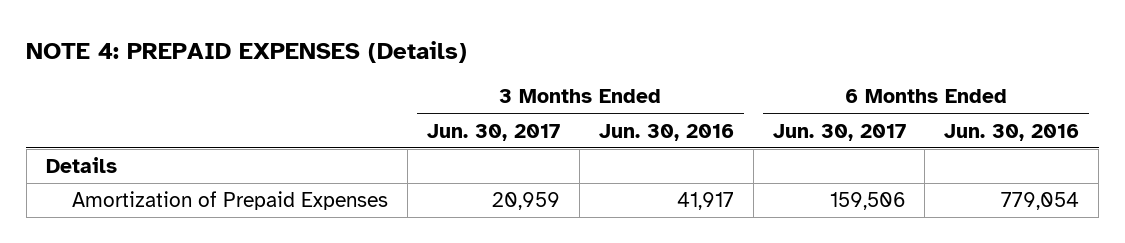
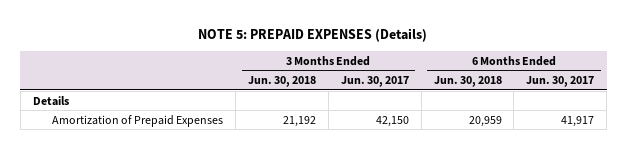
- NOTE 4: PREPAID EXPENSES (Details)
+ NOTE 5: PREPAID EXPENSES (Details)
- | 3 Months Ended Jun. 30, 2017 | 3 Months Ended Jun. 30, 2016 | 6 Months Ended Jun. 30, 2017 | 6 Months Ended Jun. 30, 2016
+ | 3 Months Ended Jun. 30, 2018 | 3 Months Ended Jun. 30, 2017 | 6 Months Ended Jun. 30, 2018 | 6 Months Ended Jun. 30, 2017
- Amortization of Prepaid Expenses | 20,959 | 41,917 | 159,506 | 779,054
+ Amortization of Prepaid Expenses | 21,192 | 42,150 | 20,959 | 41,917

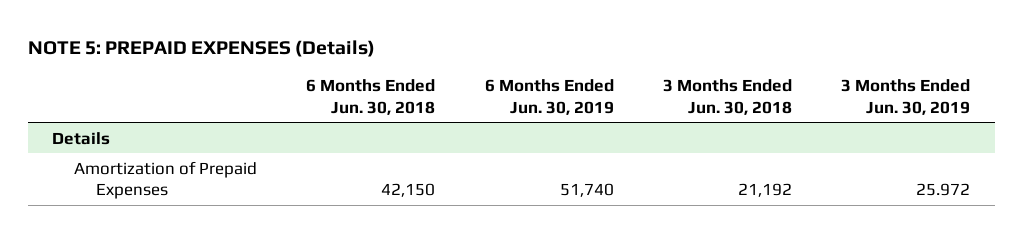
- | 3 Months Ended Jun. 30, 2018 | 3 Months Ended Jun. 30, 2017 | 6 Months Ended Jun. 30, 2018 | 6 Months Ended Jun. 30, 2017
+ | 6 Months Ended Jun. 30, 2018 | 6 Months Ended Jun. 30, 2019 | 3 Months Ended Jun. 30, 2018 | 3 Months Ended Jun. 30, 2019
- Amortization of Prepaid Expenses | 21,192 | 42,150 | 20,959 | 41,917
+ Amortization of Prepaid Expenses | 42,150 | 51,740 | 21,192 | 25.972

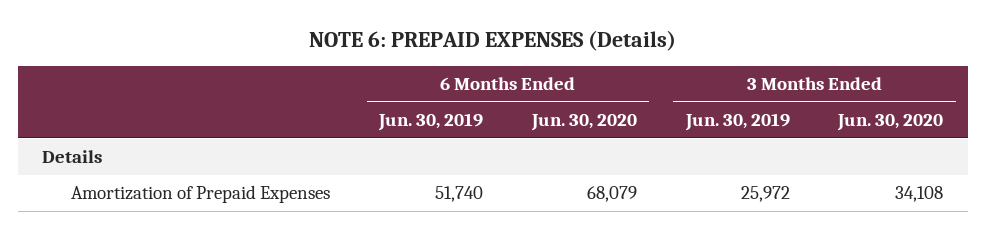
- NOTE 5: PREPAID EXPENSES (Details)
+ NOTE 6: PREPAID EXPENSES (Details)
- | 6 Months Ended Jun. 30, 2018 | 6 Months Ended Jun. 30, 2019 | 3 Months Ended Jun. 30, 2018 | 3 Months Ended Jun. 30, 2019
+ | 6 Months Ended Jun. 30, 2019 | 6 Months Ended Jun. 30, 2020 | 3 Months Ended Jun. 30, 2019 | 3 Months Ended Jun. 30, 2020
- Amortization of Prepaid Expenses | 42,150 | 51,740 | 21,192 | 25.972
+ Amortization of Prepaid Expenses | 51,740 | 68,079 | 25,972 | 34,108

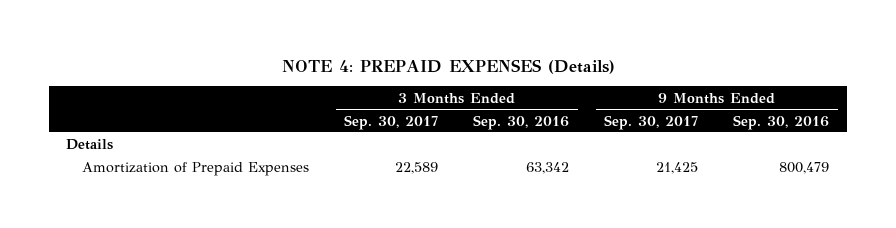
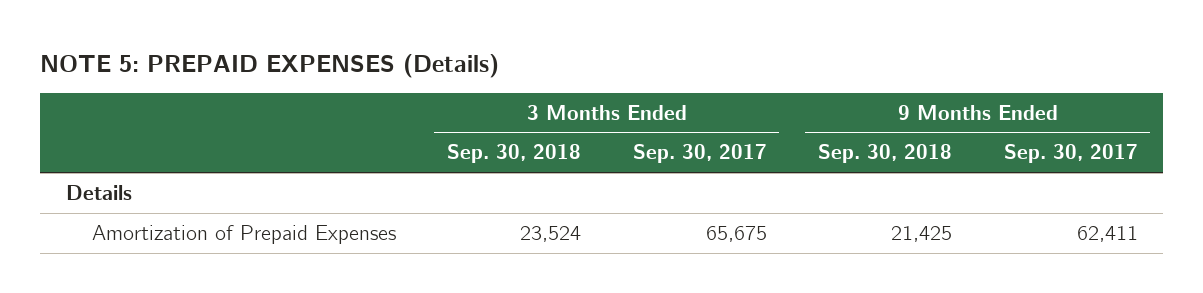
- NOTE 4: PREPAID EXPENSES (Details)
+ NOTE 5: PREPAID EXPENSES (Details)
- | 3 Months Ended Sep. 30, 2017 | 3 Months Ended Sep. 30, 2016 | 9 Months Ended Sep. 30, 2017 | 9 Months Ended Sep. 30, 2016
+ | 3 Months Ended Sep. 30, 2018 | 3 Months Ended Sep. 30, 2017 | 9 Months Ended Sep. 30, 2018 | 9 Months Ended Sep. 30, 2017
- Amortization of Prepaid Expenses | 22,589 | 63,342 | 21,425 | 800,479
+ Amortization of Prepaid Expenses | 23,524 | 65,675 | 21,425 | 62,411

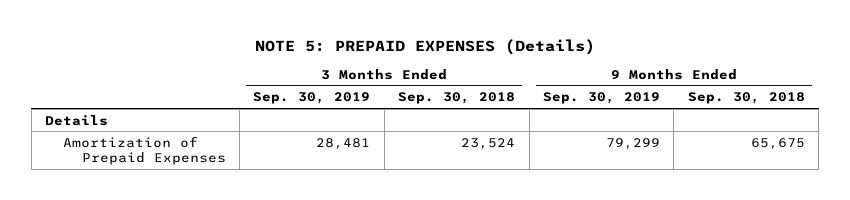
- | 3 Months Ended Sep. 30, 2018 | 3 Months Ended Sep. 30, 2017 | 9 Months Ended Sep. 30, 2018 | 9 Months Ended Sep. 30, 2017
+ | 3 Months Ended Sep. 30, 2019 | 3 Months Ended Sep. 30, 2018 | 9 Months Ended Sep. 30, 2019 | 9 Months Ended Sep. 30, 2018
- Amortization of Prepaid Expenses | 23,524 | 65,675 | 21,425 | 62,411
+ Amortization of Prepaid Expenses | 28,481 | 23,524 | 79,299 | 65,675

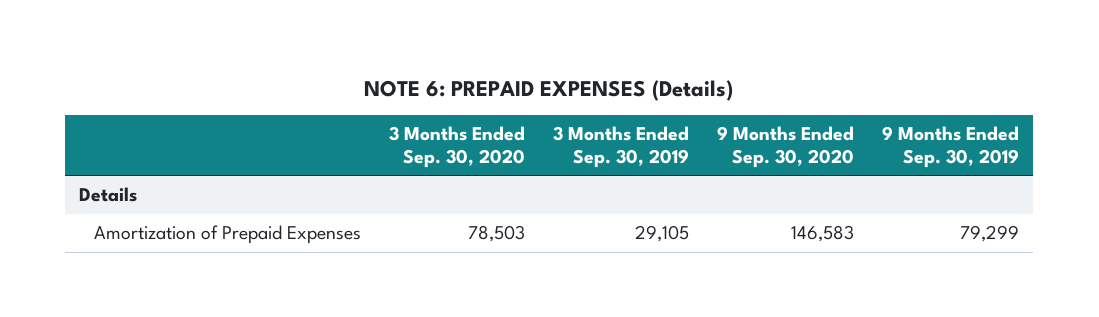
- NOTE 5: PREPAID EXPENSES (Details)
+ NOTE 6: PREPAID EXPENSES (Details)
- | 3 Months Ended Sep. 30, 2019 | 3 Months Ended Sep. 30, 2018 | 9 Months Ended Sep. 30, 2019 | 9 Months Ended Sep. 30, 2018
+ | 3 Months Ended Sep. 30, 2020 | 3 Months Ended Sep. 30, 2019 | 9 Months Ended Sep. 30, 2020 | 9 Months Ended Sep. 30, 2019
- Amortization of Prepaid Expenses | 28,481 | 23,524 | 79,299 | 65,675
+ Amortization of Prepaid Expenses | 78,503 | 29,105 | 146,583 | 79,299

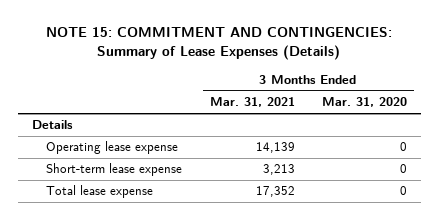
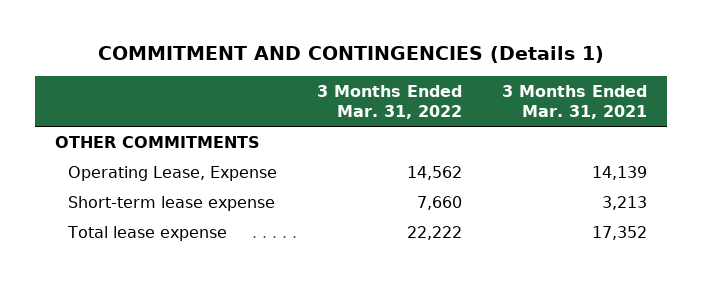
- NOTE 15: COMMITMENT AND CONTINGENCIES: Summary of Lease Expenses (Details)
+ COMMITMENT AND CONTINGENCIES (Details 1)
- | 3 Months Ended Mar. 31, 2021 | 3 Months Ended Mar. 31, 2020
+ | 3 Months Ended Mar. 31, 2022 | 3 Months Ended Mar. 31, 2021
- Details
- Operating lease expense | 14,139 | 0
+ OTHER COMMITMENTS
+ Operating Lease, Expense | 14,562 | 14,139

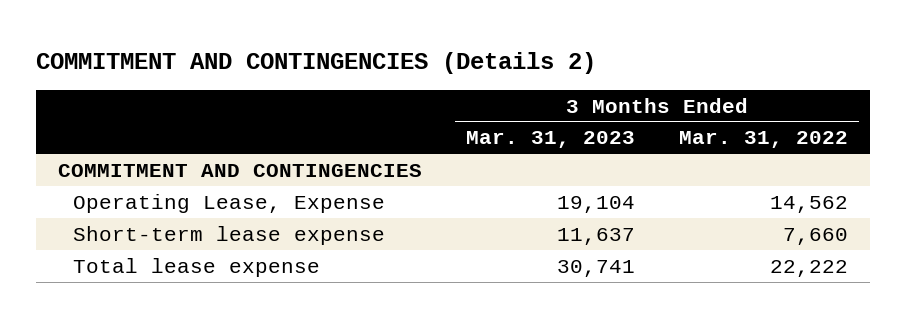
- COMMITMENT AND CONTINGENCIES (Details 1)
+ COMMITMENT AND CONTINGENCIES (Details 2)
- | 3 Months Ended Mar. 31, 2022 | 3 Months Ended Mar. 31, 2021
+ | 3 Months Ended Mar. 31, 2023 | 3 Months Ended Mar. 31, 2022
- OTHER COMMITMENTS
+ COMMITMENT AND CONTINGENCIES

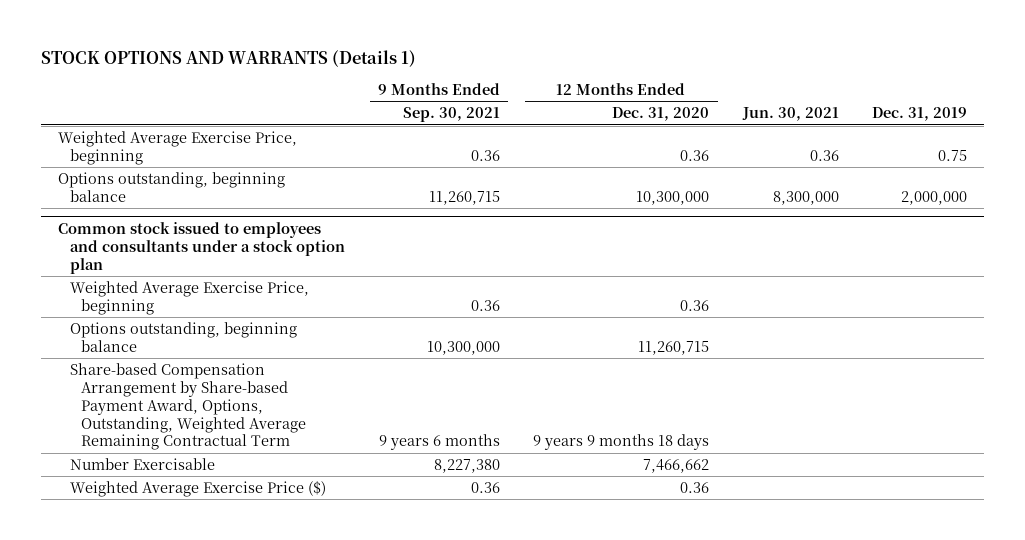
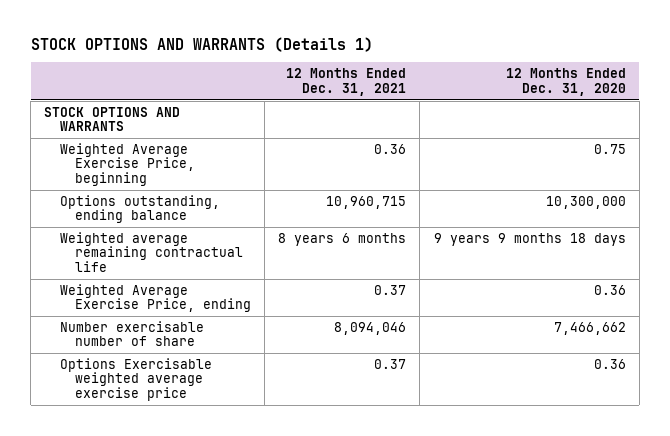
- | 9 Months Ended Sep. 30, 2021 | 12 Months Ended Dec. 31, 2020 | Jun. 30, 2021 | Dec. 31, 2019
+ | 12 Months Ended Dec. 31, 2021 | 12 Months Ended Dec. 31, 2020
- Weighted Average Exercise Price, beginning | 0.36 | 0.36 | 0.36 | 0.75
- Options outstanding, beginning balance | 11,260,715 | 10,300,000 | 8,300,000 | 2,000,000
- Common stock issued to employees and consultants under a stock option plan
- Weighted Average Exercise Price, beginning | 0.36 | 0.36 | |
- Options outstanding, beginning balance | 10,300,000 | 11,260,715 | |
- Share-based Compensation Arrangement by Share-based Payment Award, Options, Outstanding, Weighted Average Remaining Contractual Term | 9 years 6 months | 9 years 9 months 18 days | |
- Number Exercisable | 8,227,380 | 7,466,662 | |
- Weighted Average Exercise Price ($) | 0.36 | 0.36 | |
+ STOCK OPTIONS AND WARRANTS
+ Weighted Average Exercise Price, beginning | 0.36 | 0.75
+ Options outstanding, ending balance | 10,960,715 | 10,300,000
+ Weighted average remaining contractual life | 8 years 6 months | 9 years 9 months 18 days
+ Weighted Average Exercise Price, ending | 0.37 | 0.36
+ Number exercisable number of share | 8,094,046 | 7,466,662
+ Options Exercisable weighted average exercise price | 0.37 | 0.36

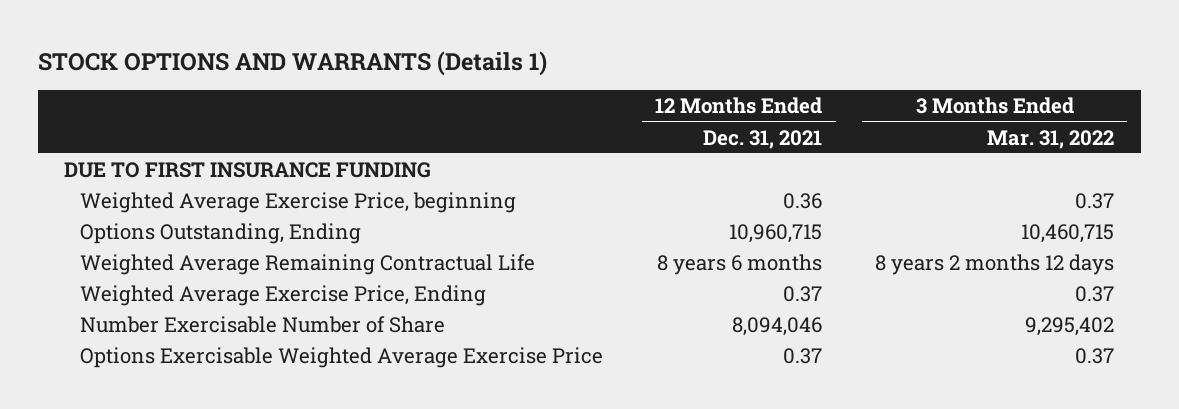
- | 12 Months Ended Dec. 31, 2021 | 12 Months Ended Dec. 31, 2020
+ | 12 Months Ended Dec. 31, 2021 | 3 Months Ended Mar. 31, 2022
- STOCK OPTIONS AND WARRANTS
+ DUE TO FIRST INSURANCE FUNDING
- Options outstanding, ending balance | 10,960,715 | 10,300,000
- Weighted average remaining contractual life | 8 years 6 months | 9 years 9 months 18 days
- Weighted Average Exercise Price, ending | 0.37 | 0.36
- Number exercisable number of share | 8,094,046 | 7,466,662
- Options Exercisable weighted average exercise price | 0.37 | 0.36
+ Options Outstanding, Ending | 10,960,715 | 10,460,715
+ Weighted Average Remaining Contractual Life | 8 years 6 months | 8 years 2 months 12 days
+ Weighted Average Exercise Price, Ending | 0.37 | 0.37
+ Number Exercisable Number of Share | 8,094,046 | 9,295,402
+ Options Exercisable Weighted Average Exercise Price | 0.37 | 0.37

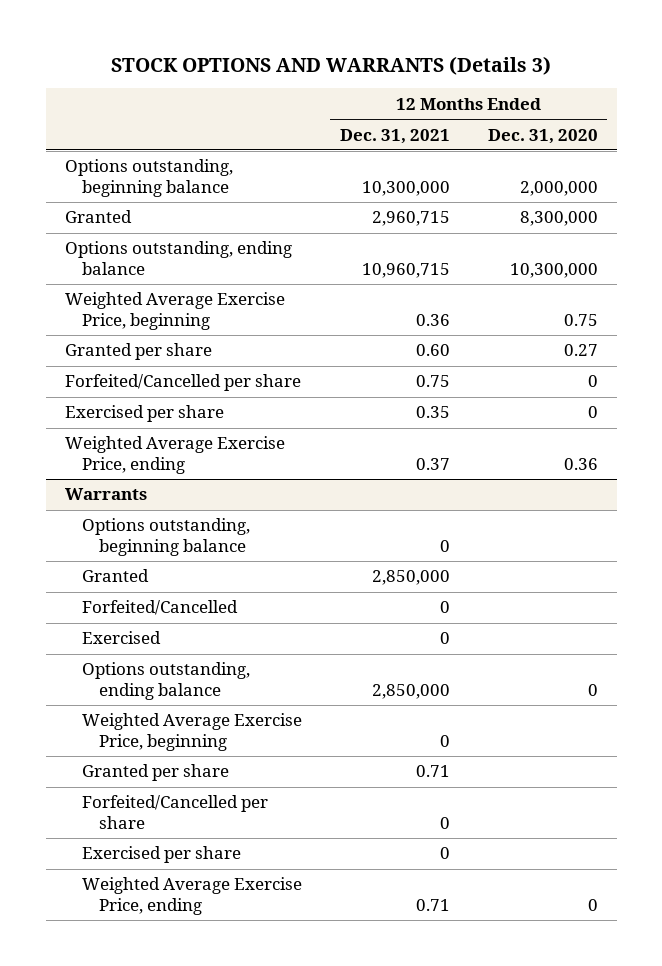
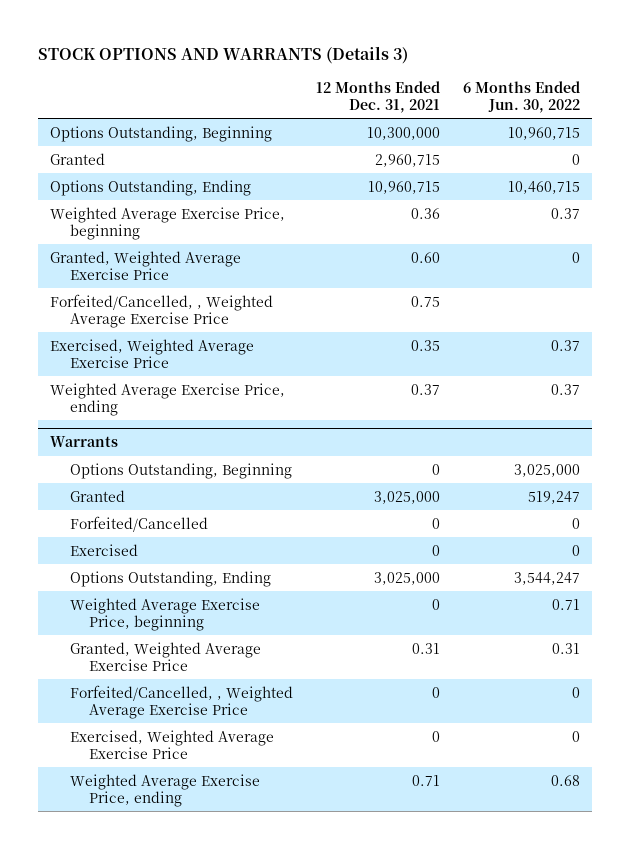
- | 12 Months Ended Dec. 31, 2021 | 12 Months Ended Dec. 31, 2020
+ | 12 Months Ended Dec. 31, 2021 | 6 Months Ended Jun. 30, 2022
- Options outstanding, beginning balance | 10,300,000 | 2,000,000
+ Options Outstanding, Beginning | 10,300,000 | 10,960,715
- Options outstanding, ending balance | 10,960,715 | 10,300,000
+ Options Outstanding, Ending | 10,960,715 | 10,460,715
- Granted per share | 0.60 | 0.27
- Forfeited/Cancelled per share | 0.75 | 0
- Exercised per share | 0.35 | 0
+ Granted, Weighted Average Exercise Price | 0.60 | 0
+ Forfeited/Cancelled, , Weighted Average Exercise Price | 0.75 |
+ Exercised, Weighted Average Exercise Price | 0.35 | 0.37
@ Warrants
- Options outstanding, beginning balance | 0 |
- Granted | 2,850,000 |
+ Options Outstanding, Beginning | 0 | 3,025,000
+ Granted | 3,025,000 | 519,247
- Options outstanding, ending balance | 2,850,000 | 0
+ Options Outstanding, Ending | 3,025,000 | 3,544,247
- Granted per share | 0.71 |
- Forfeited/Cancelled per share | 0 |
- Exercised per share | 0 |
+ Granted, Weighted Average Exercise Price | 0.31 | 0.31
+ Forfeited/Cancelled, , Weighted Average Exercise Price | 0 | 0
+ Exercised, Weighted Average Exercise Price | 0 | 0

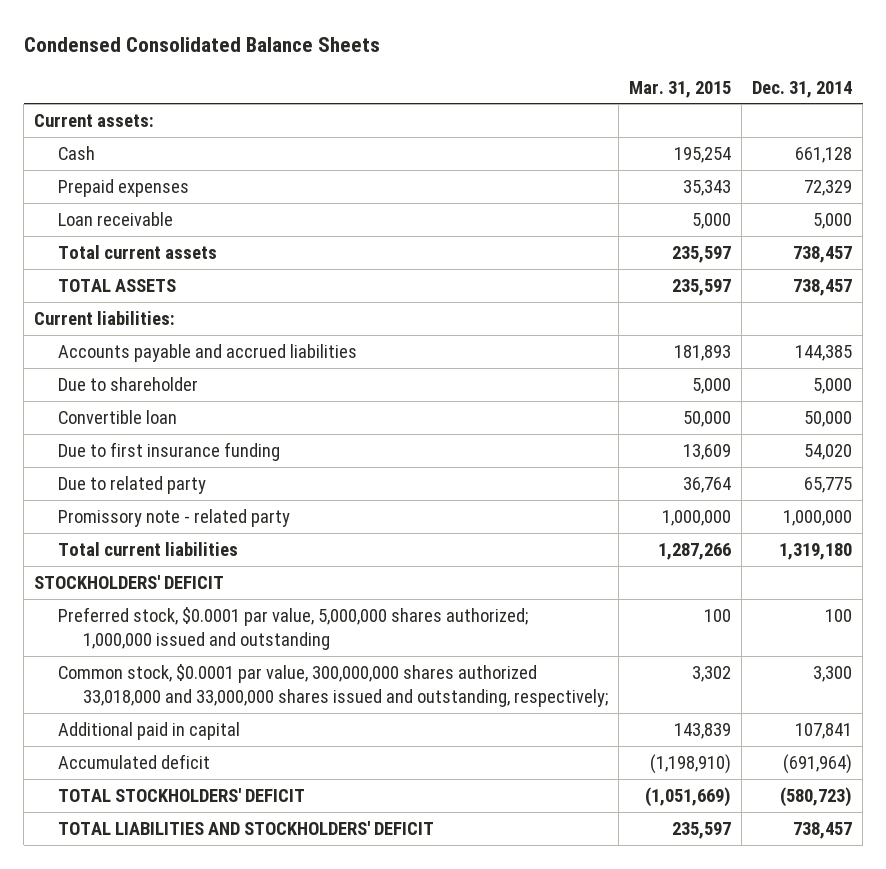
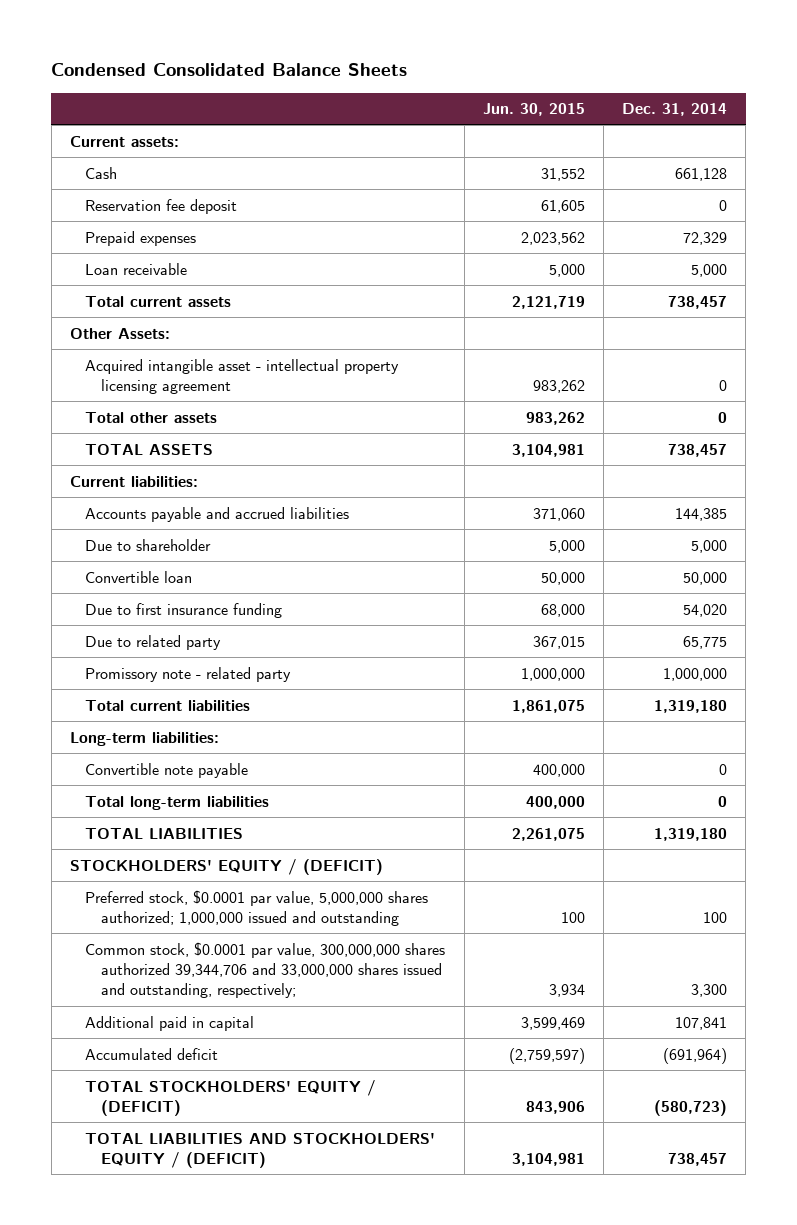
- | Mar. 31, 2015 | Dec. 31, 2014
+ | Jun. 30, 2015 | Dec. 31, 2014
+ Reservation fee deposit | 61,605 | 0
+ Other Assets:
+ Acquired intangible asset - intellectual property licensing agreement | 983,262 | 0
+ Total other assets | 983,262 | 0
- STOCKHOLDERS' DEFICIT
+ Long-term liabilities:
+ Convertible note payable | 400,000 | 0
+ Total long-term liabilities | 400,000 | 0
+ TOTAL LIABILITIES | 2,261,075 | 1,319,180
+ STOCKHOLDERS' EQUITY / (DEFICIT)
- Common stock, $0.0001 par value, 300,000,000 shares authorized 33,018,000 and 33,000,000 shares issued and outstanding, respectively; | 3,302 | 3,300
+ Common stock, $0.0001 par value, 300,000,000 shares authorized 39,344,706 and 33,000,000 shares issued and outstanding, respectively; | 3,934 | 3,300
- TOTAL STOCKHOLDERS' DEFICIT | (1,051,669) | (580,723)
- TOTAL LIABILITIES AND STOCKHOLDERS' DEFICIT | 235,597 | 738,457
+ TOTAL STOCKHOLDERS' EQUITY / (DEFICIT) | 843,906 | (580,723)
+ TOTAL LIABILITIES AND STOCKHOLDERS' EQUITY / (DEFICIT) | 3,104,981 | 738,457

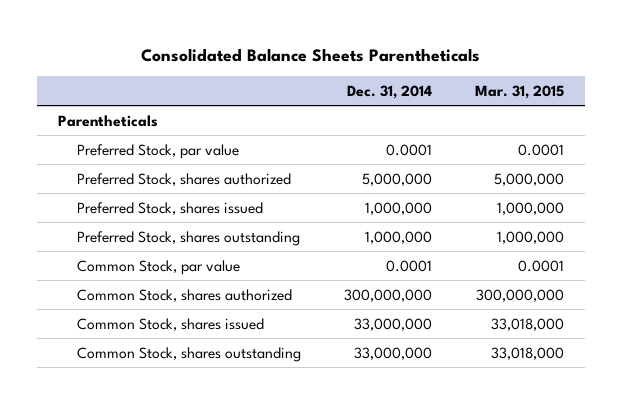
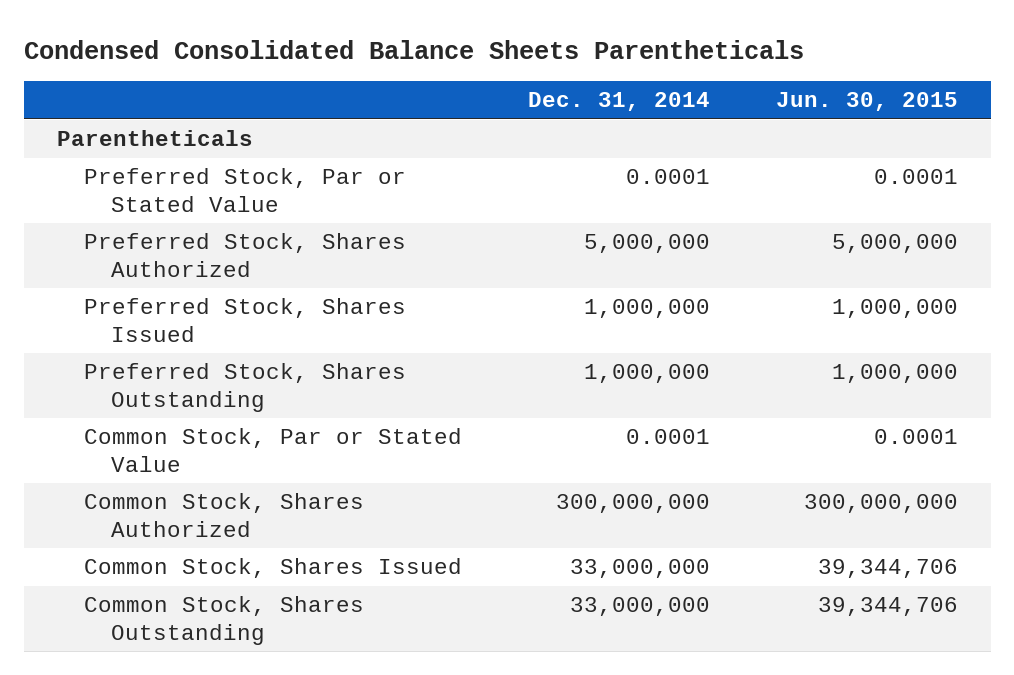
- Consolidated Balance Sheets Parentheticals
+ Condensed Consolidated Balance Sheets Parentheticals
- | Dec. 31, 2014 | Mar. 31, 2015
+ | Dec. 31, 2014 | Jun. 30, 2015
- Preferred Stock, par value | 0.0001 | 0.0001
- Preferred Stock, shares authorized | 5,000,000 | 5,000,000
- Preferred Stock, shares issued | 1,000,000 | 1,000,000
- Preferred Stock, shares outstanding | 1,000,000 | 1,000,000
- Common Stock, par value | 0.0001 | 0.0001
- Common Stock, shares authorized | 300,000,000 | 300,000,000
- Common Stock, shares issued | 33,000,000 | 33,018,000
- Common Stock, shares outstanding | 33,000,000 | 33,018,000
+ Preferred Stock, Par or Stated Value | 0.0001 | 0.0001
+ Preferred Stock, Shares Authorized | 5,000,000 | 5,000,000
+ Preferred Stock, Shares Issued | 1,000,000 | 1,000,000
+ Preferred Stock, Shares Outstanding | 1,000,000 | 1,000,000
+ Common Stock, Par or Stated Value | 0.0001 | 0.0001
+ Common Stock, Shares Authorized | 300,000,000 | 300,000,000
+ Common Stock, Shares Issued | 33,000,000 | 39,344,706
+ Common Stock, Shares Outstanding | 33,000,000 | 39,344,706

